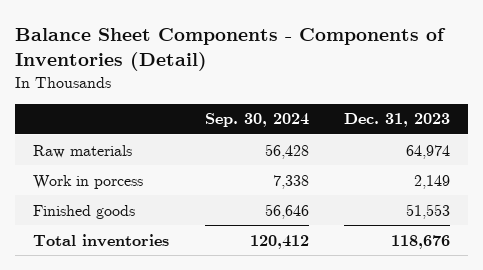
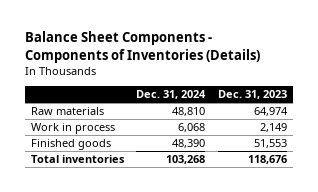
- Balance Sheet Components - Components of Inventories (Detail)
+ Balance Sheet Components - Components of Inventories (Details)
- | Sep. 30, 2024 | Dec. 31, 2023
+ | Dec. 31, 2024 | Dec. 31, 2023
- Work in porcess | 7,338 | 2,149
+ Work in process | 6,068 | 2,149

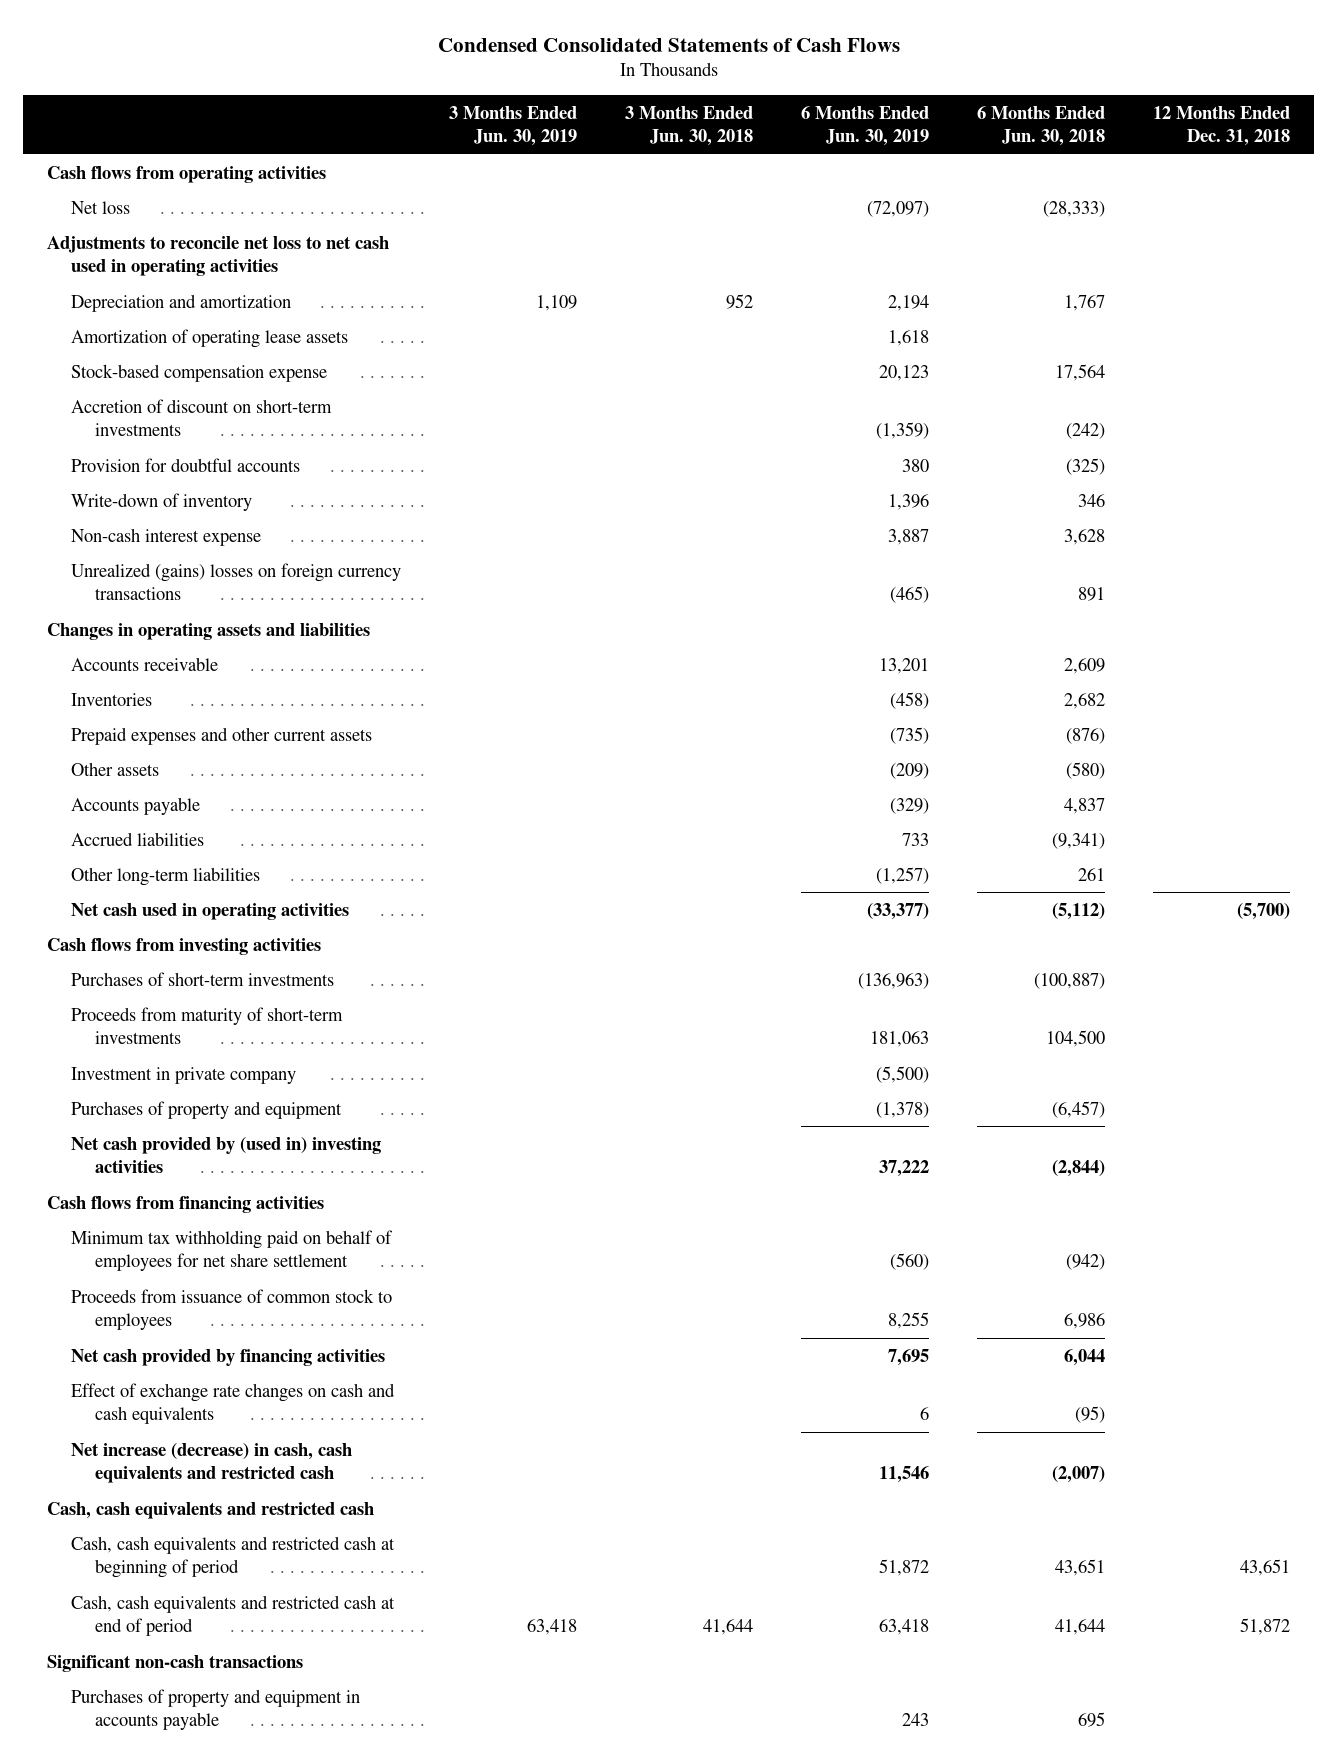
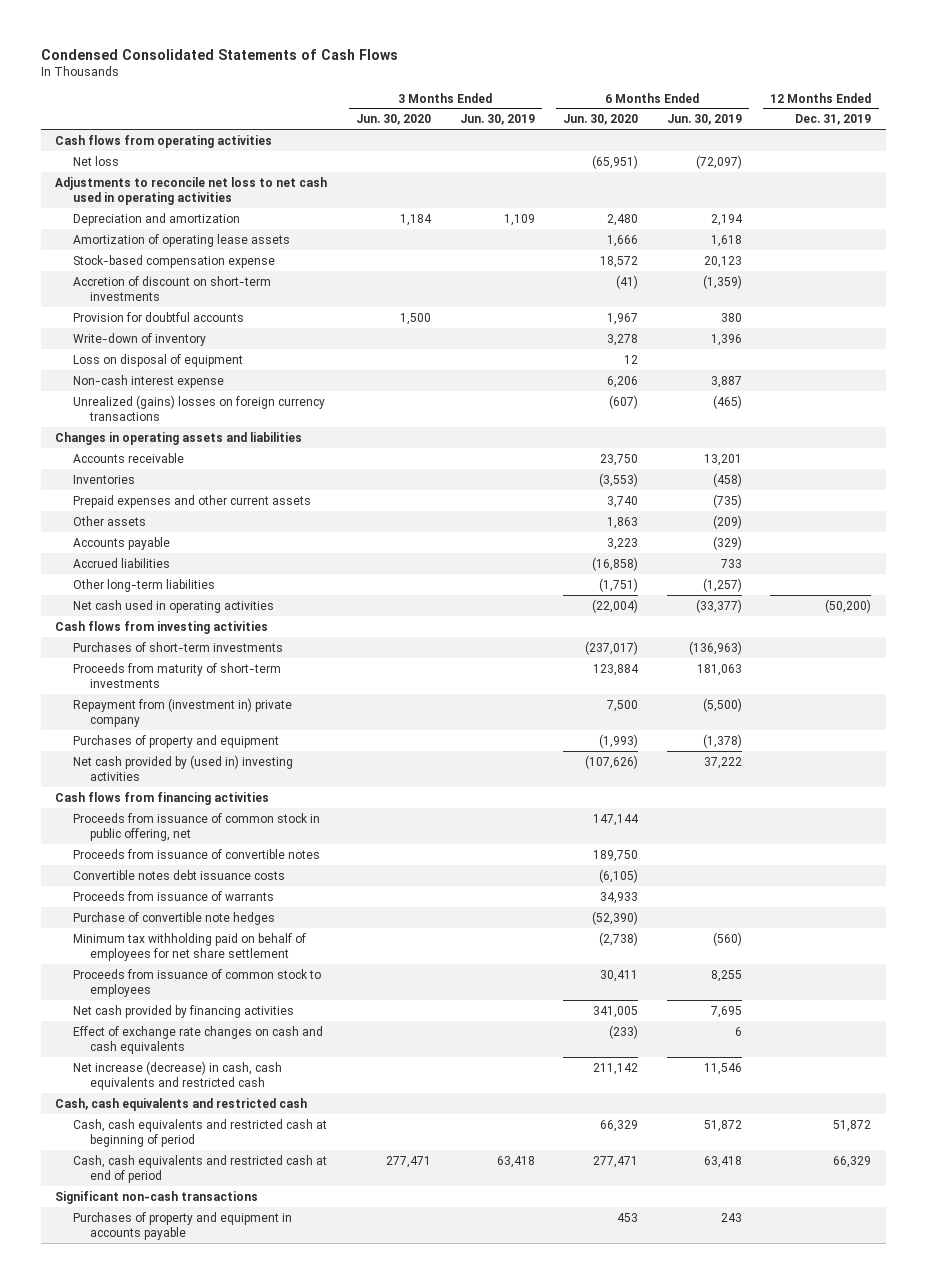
- | 3 Months Ended Jun. 30, 2019 | 3 Months Ended Jun. 30, 2018 | 6 Months Ended Jun. 30, 2019 | 6 Months Ended Jun. 30, 2018 | 12 Months Ended Dec. 31, 2018
+ | 3 Months Ended Jun. 30, 2020 | 3 Months Ended Jun. 30, 2019 | 6 Months Ended Jun. 30, 2020 | 6 Months Ended Jun. 30, 2019 | 12 Months Ended Dec. 31, 2019
+ Loss on disposal of equipment | | | 12 | |
- Investment in private company | | | (5,500) | |
+ Repayment from (investment in) private company | | | 7,500 | (5,500) |
+ Proceeds from issuance of common stock in public offering, net | | | 147,144 | |
+ Proceeds from issuance of convertible notes | | | 189,750 | |
+ Convertible notes debt issuance costs | | | (6,105) | |
+ Proceeds from issuance of warrants | | | 34,933 | |
+ Purchase of convertible note hedges | | | (52,390) | |

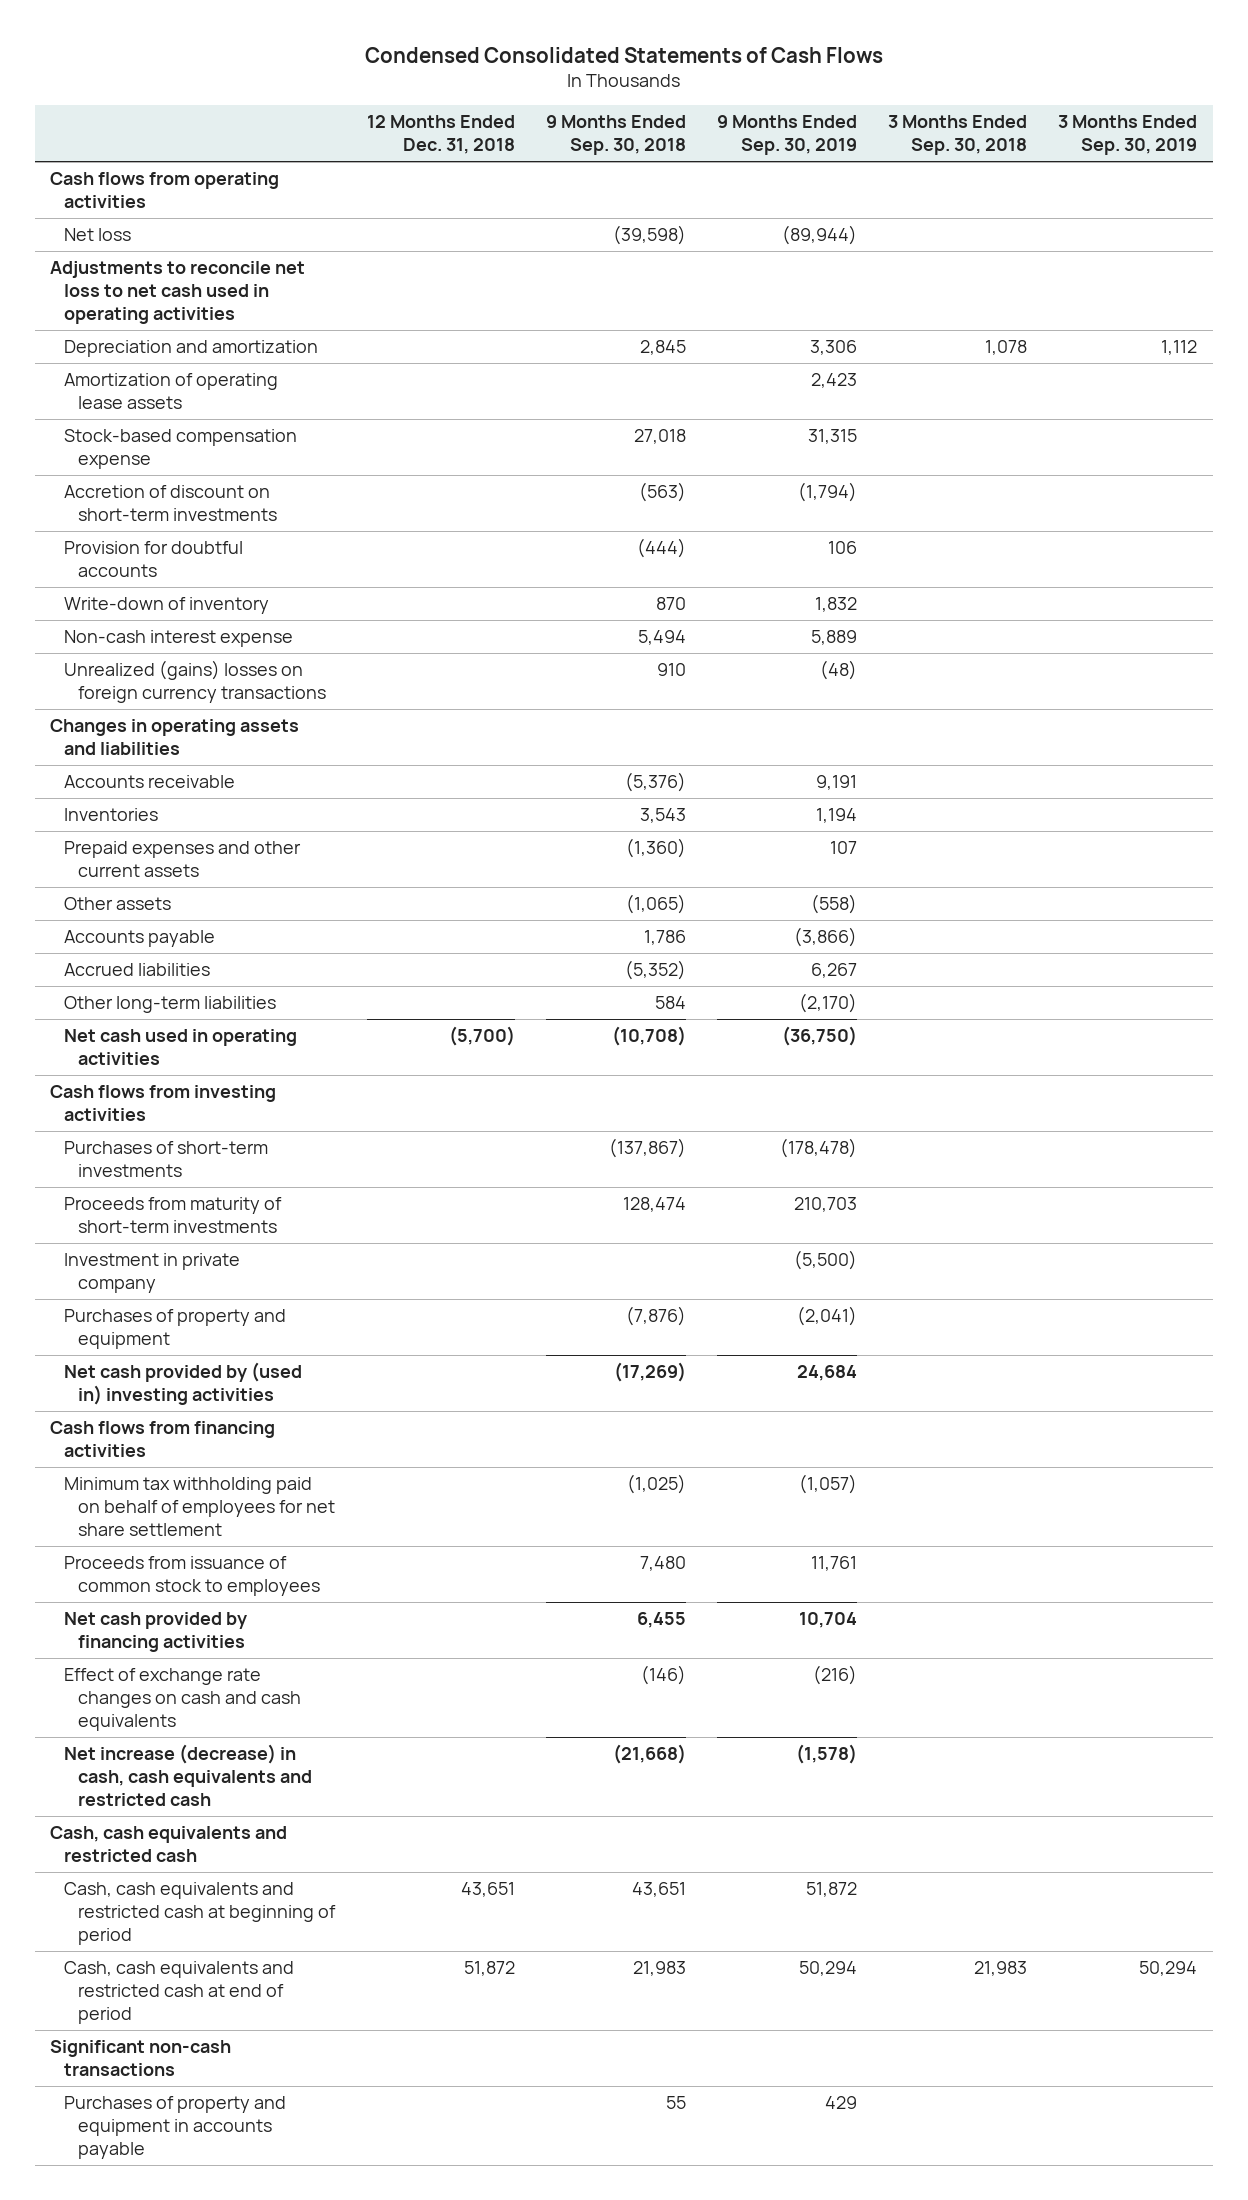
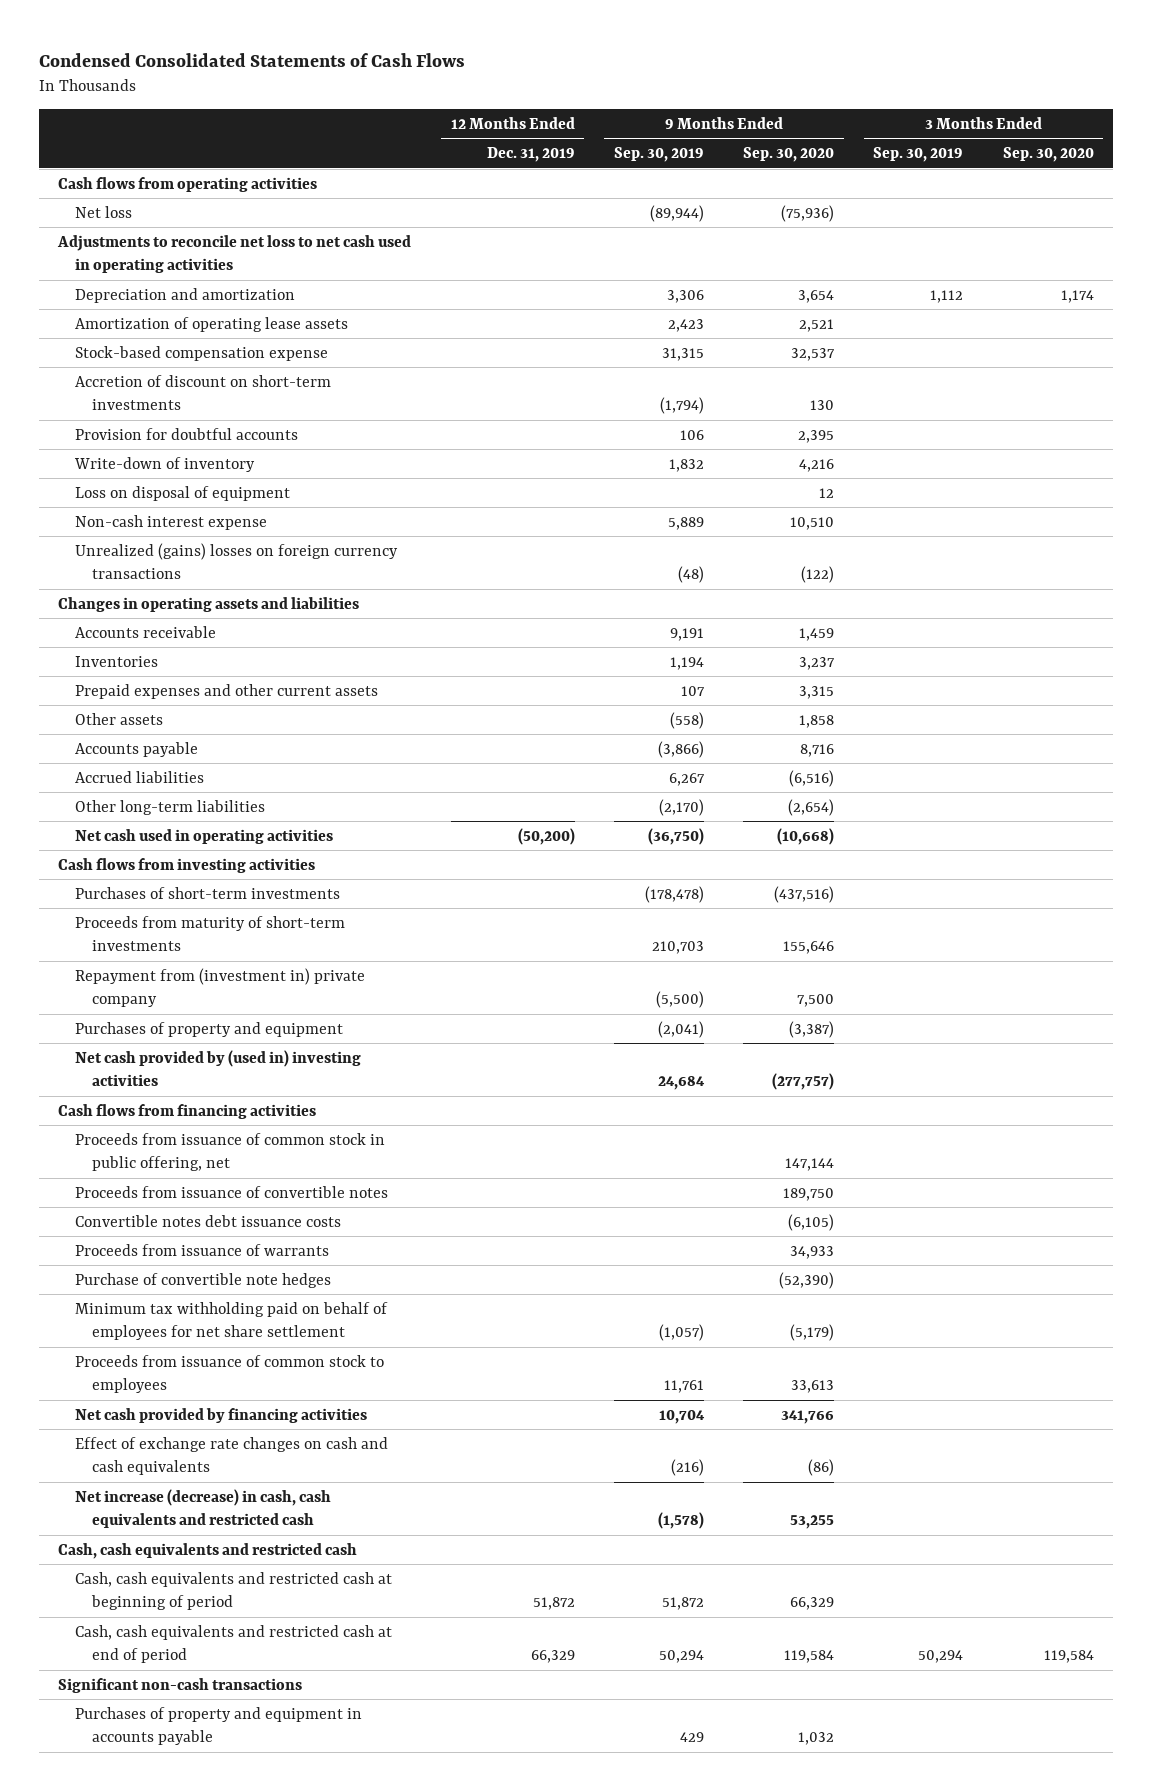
- | 12 Months Ended Dec. 31, 2018 | 9 Months Ended Sep. 30, 2018 | 9 Months Ended Sep. 30, 2019 | 3 Months Ended Sep. 30, 2018 | 3 Months Ended Sep. 30, 2019
+ | 12 Months Ended Dec. 31, 2019 | 9 Months Ended Sep. 30, 2019 | 9 Months Ended Sep. 30, 2020 | 3 Months Ended Sep. 30, 2019 | 3 Months Ended Sep. 30, 2020
+ Loss on disposal of equipment | | | 12 | |
- Investment in private company | | | (5,500) | |
+ Repayment from (investment in) private company | | (5,500) | 7,500 | |
+ Proceeds from issuance of common stock in public offering, net | | | 147,144 | |
+ Proceeds from issuance of convertible notes | | | 189,750 | |
+ Convertible notes debt issuance costs | | | (6,105) | |
+ Proceeds from issuance of warrants | | | 34,933 | |
+ Purchase of convertible note hedges | | | (52,390) | |

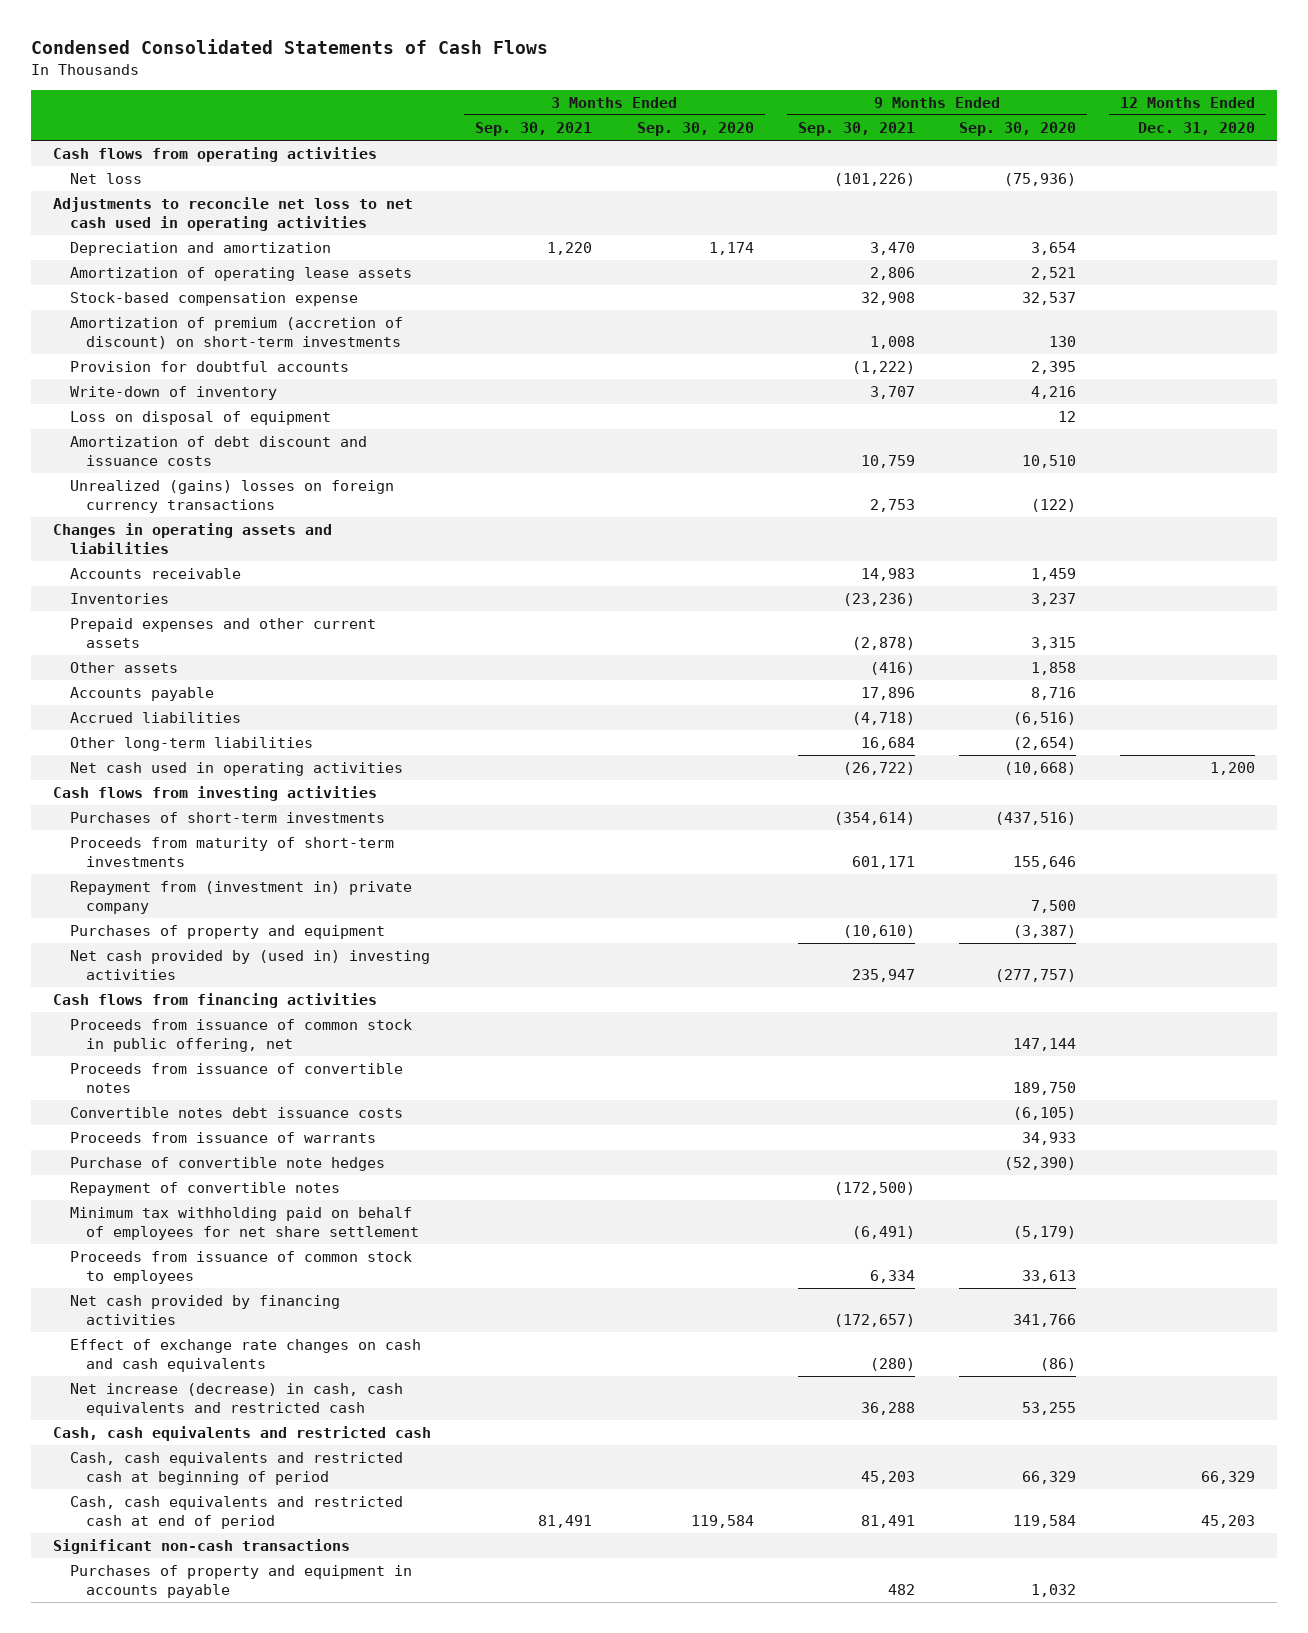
- | 12 Months Ended Dec. 31, 2019 | 9 Months Ended Sep. 30, 2019 | 9 Months Ended Sep. 30, 2020 | 3 Months Ended Sep. 30, 2019 | 3 Months Ended Sep. 30, 2020
+ | 3 Months Ended Sep. 30, 2021 | 3 Months Ended Sep. 30, 2020 | 9 Months Ended Sep. 30, 2021 | 9 Months Ended Sep. 30, 2020 | 12 Months Ended Dec. 31, 2020
- Accretion of discount on short-term investments | | (1,794) | 130 | |
+ Amortization of premium (accretion of discount) on short-term investments | | | 1,008 | 130 |
- Non-cash interest expense | | 5,889 | 10,510 | |
+ Amortization of debt discount and issuance costs | | | 10,759 | 10,510 |
+ Repayment of convertible notes | | | (172,500) | |

